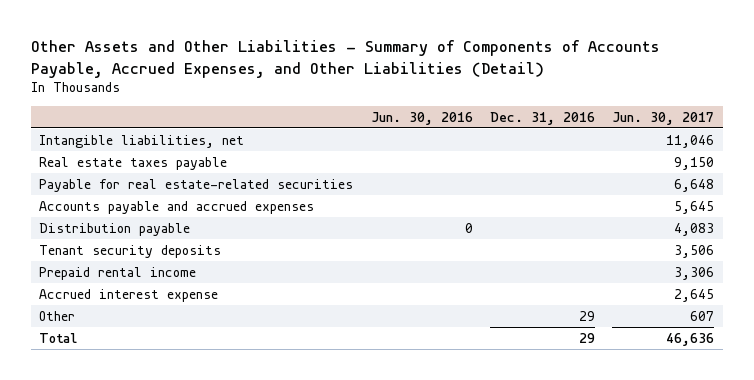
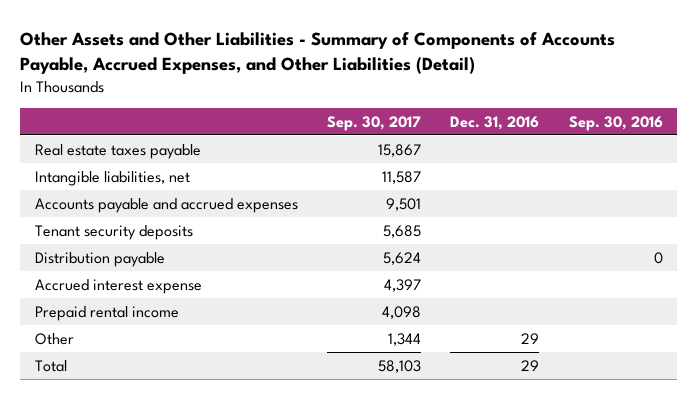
- | Jun. 30, 2016 | Dec. 31, 2016 | Jun. 30, 2017
+ | Sep. 30, 2017 | Dec. 31, 2016 | Sep. 30, 2016
- Payable for real estate-related securities | | | 6,648
moved down: Intangible liabilities, net | 11,587 | |
moved down: Distribution payable | 5,624 | | 0
moved down: Prepaid rental income | 4,098 | |

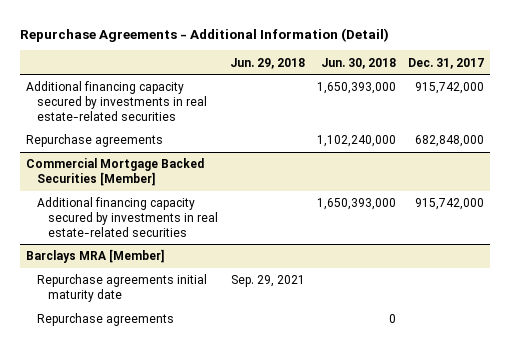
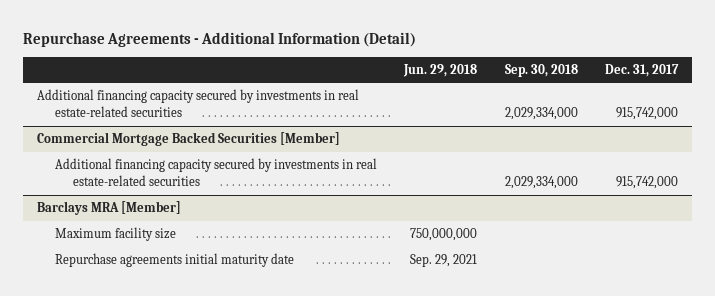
- | Jun. 29, 2018 | Jun. 30, 2018 | Dec. 31, 2017
+ | Jun. 29, 2018 | Sep. 30, 2018 | Dec. 31, 2017
- Repurchase agreements | | 1,102,240,000 | 682,848,000
@ Barclays MRA [Member]
+ Maximum facility size | 750,000,000 | |
- Repurchase agreements | | 0 |

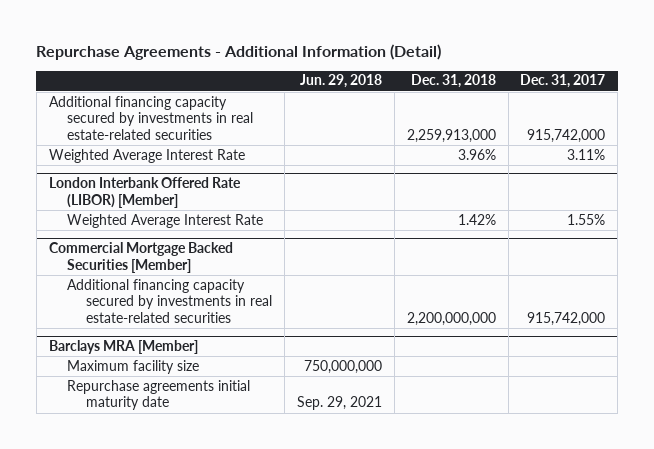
- | Jun. 29, 2018 | Sep. 30, 2018 | Dec. 31, 2017
+ | Jun. 29, 2018 | Dec. 31, 2018 | Dec. 31, 2017
+ Weighted Average Interest Rate | | 3.96% | 3.11%
+ London Interbank Offered Rate (LIBOR) [Member]
+ Weighted Average Interest Rate | | 1.42% | 1.55%

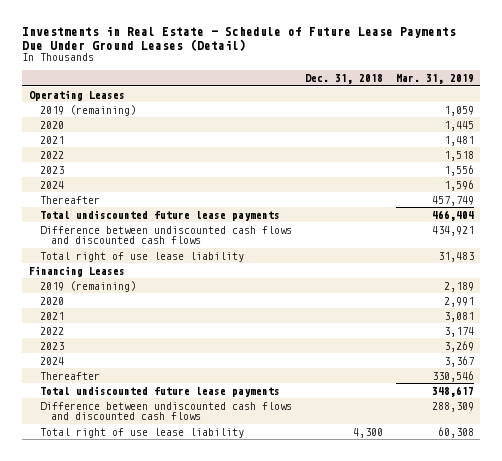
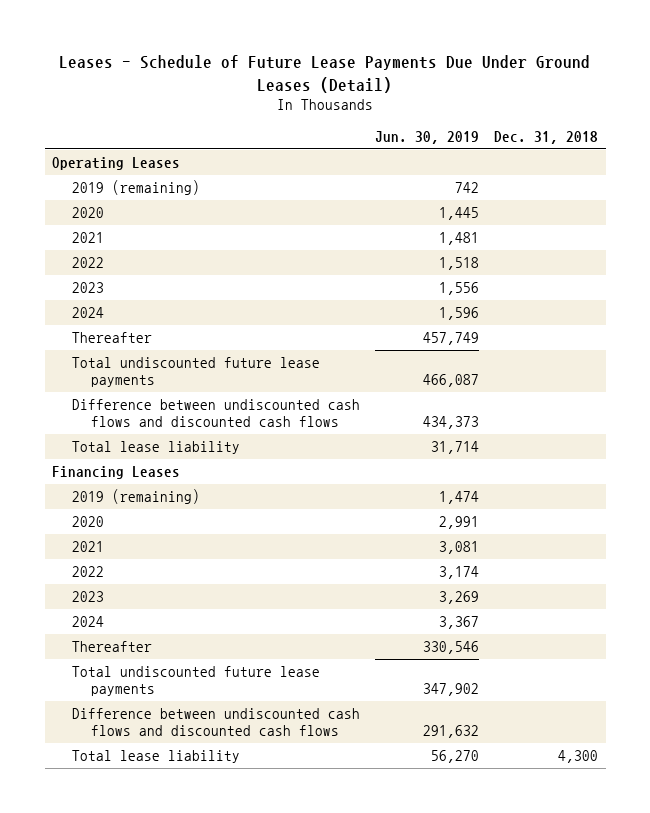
- Investments in Real Estate - Schedule of Future Lease Payments Due Under Ground Leases (Detail)
+ Leases - Schedule of Future Lease Payments Due Under Ground Leases (Detail)
- | Dec. 31, 2018 | Mar. 31, 2019
+ | Jun. 30, 2019 | Dec. 31, 2018
- Total right of use lease liability | | 31,483
+ Total lease liability | 31,714 |
- Total right of use lease liability | 4,300 | 60,308
+ Total lease liability | 56,270 | 4,300

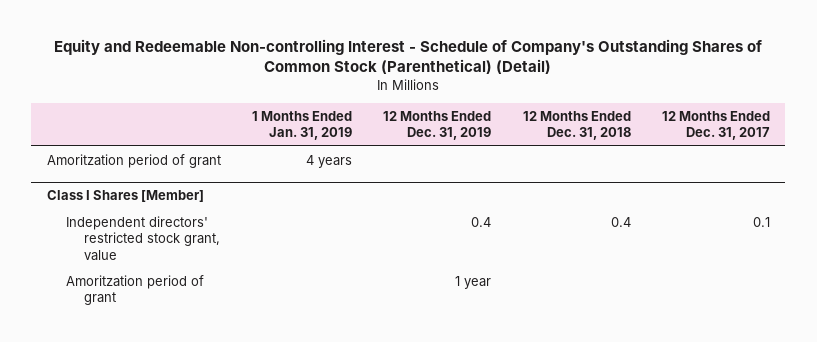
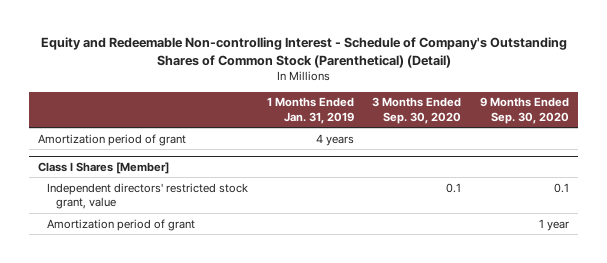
- | 1 Months Ended Jan. 31, 2019 | 12 Months Ended Dec. 31, 2019 | 12 Months Ended Dec. 31, 2018 | 12 Months Ended Dec. 31, 2017
+ | 1 Months Ended Jan. 31, 2019 | 3 Months Ended Sep. 30, 2020 | 9 Months Ended Sep. 30, 2020
- Amoritzation period of grant | 4 years | | |
+ Amortization period of grant | 4 years | |
@ Class I Shares [Member]
- Amoritzation period of grant | | 1 year | |
+ Amortization period of grant | | | 1 year

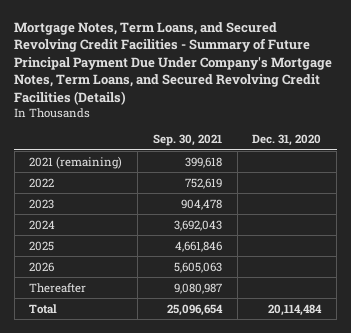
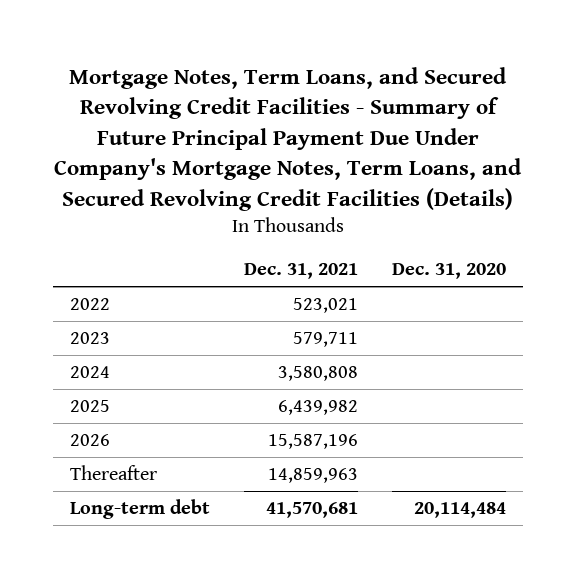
- | Sep. 30, 2021 | Dec. 31, 2020
+ | Dec. 31, 2021 | Dec. 31, 2020
- 2021 (remaining) | 399,618 |
- Total | 25,096,654 | 20,114,484
+ Long-term debt | 41,570,681 | 20,114,484

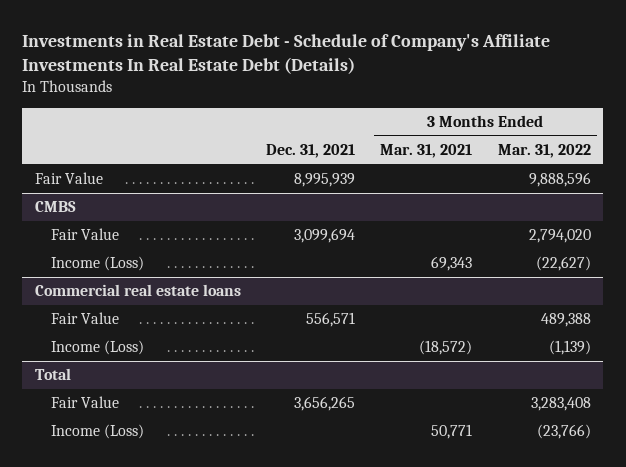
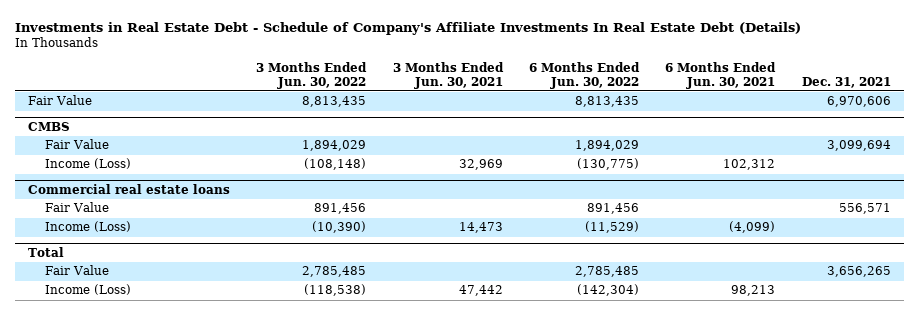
- | Dec. 31, 2021 | 3 Months Ended Mar. 31, 2021 | 3 Months Ended Mar. 31, 2022
+ | 3 Months Ended Jun. 30, 2022 | 3 Months Ended Jun. 30, 2021 | 6 Months Ended Jun. 30, 2022 | 6 Months Ended Jun. 30, 2021 | Dec. 31, 2021
- Fair Value | 8,995,939 | | 9,888,596
+ Fair Value | 8,813,435 | | 8,813,435 | | 6,970,606

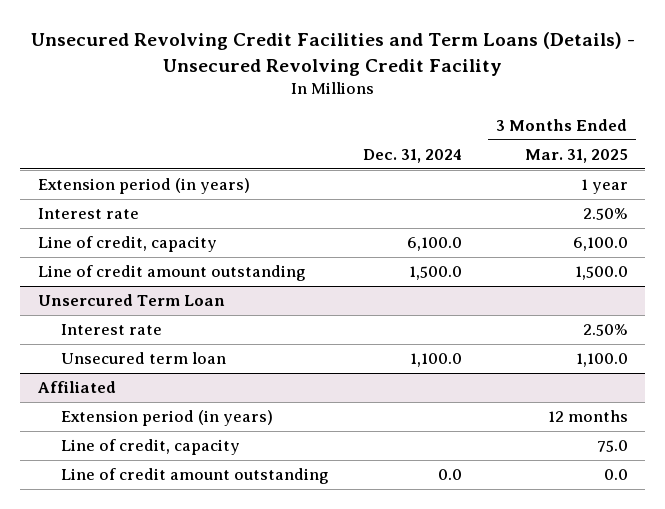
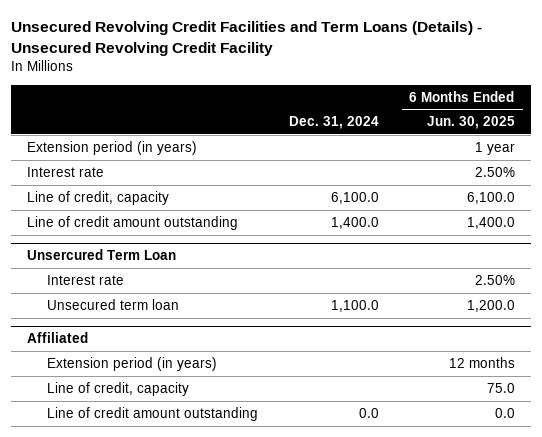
- | Dec. 31, 2024 | 3 Months Ended Mar. 31, 2025
+ | Dec. 31, 2024 | 6 Months Ended Jun. 30, 2025
- Line of credit amount outstanding | 1,500.0 | 1,500.0
+ Line of credit amount outstanding | 1,400.0 | 1,400.0

